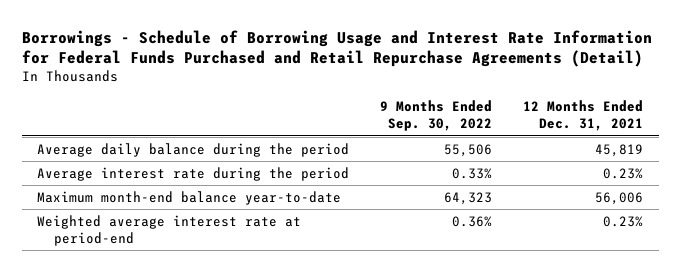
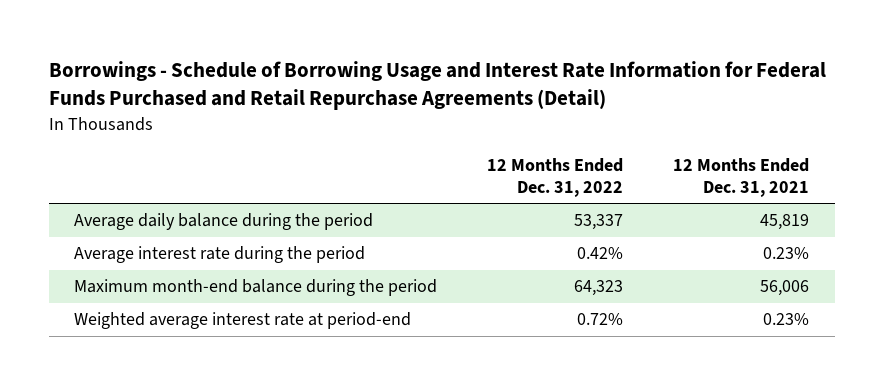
- | 9 Months Ended Sep. 30, 2022 | 12 Months Ended Dec. 31, 2021
+ | 12 Months Ended Dec. 31, 2022 | 12 Months Ended Dec. 31, 2021
- Maximum month-end balance year-to-date | 64,323 | 56,006
+ Maximum month-end balance during the period | 64,323 | 56,006

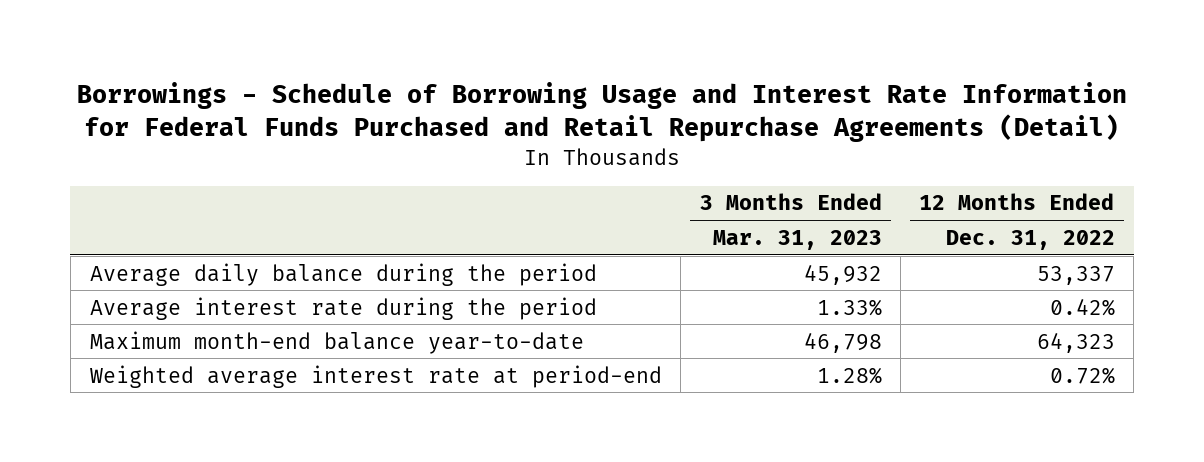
- | 12 Months Ended Dec. 31, 2022 | 12 Months Ended Dec. 31, 2021
+ | 3 Months Ended Mar. 31, 2023 | 12 Months Ended Dec. 31, 2022
- Maximum month-end balance during the period | 64,323 | 56,006
+ Maximum month-end balance year-to-date | 46,798 | 64,323

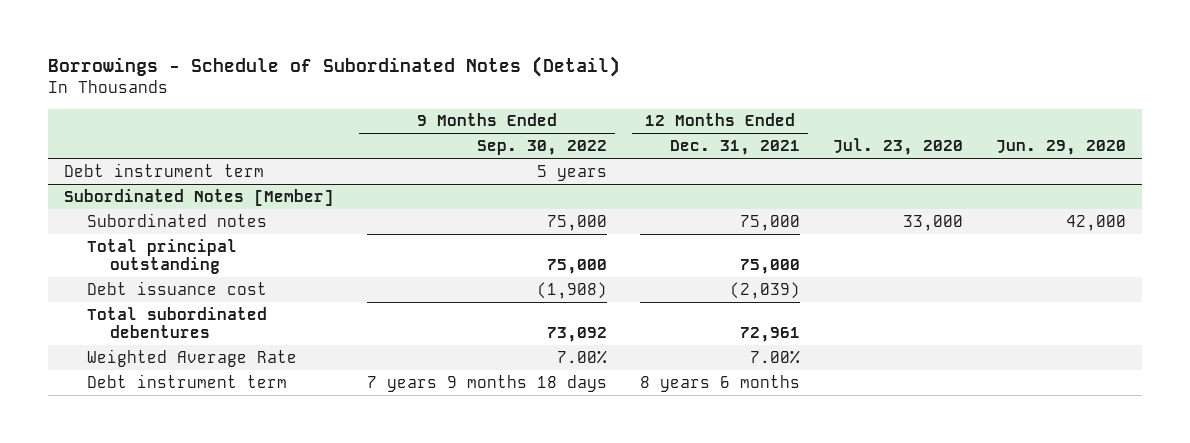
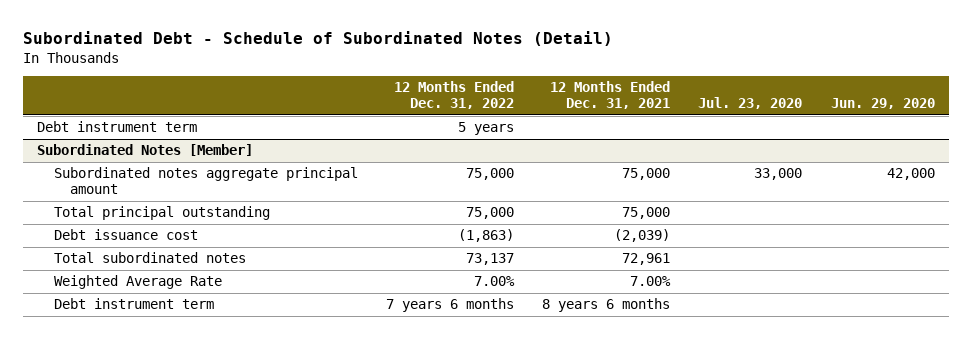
- Borrowings - Schedule of Subordinated Notes (Detail)
+ Subordinated Debt - Schedule of Subordinated Notes (Detail)
- | 9 Months Ended Sep. 30, 2022 | 12 Months Ended Dec. 31, 2021 | Jul. 23, 2020 | Jun. 29, 2020
+ | 12 Months Ended Dec. 31, 2022 | 12 Months Ended Dec. 31, 2021 | Jul. 23, 2020 | Jun. 29, 2020
@ Subordinated Notes [Member]
- Subordinated notes | 75,000 | 75,000 | 33,000 | 42,000
+ Subordinated notes aggregate principal amount | 75,000 | 75,000 | 33,000 | 42,000
- Total subordinated debentures | 73,092 | 72,961 | |
+ Total subordinated notes | 73,137 | 72,961 | |

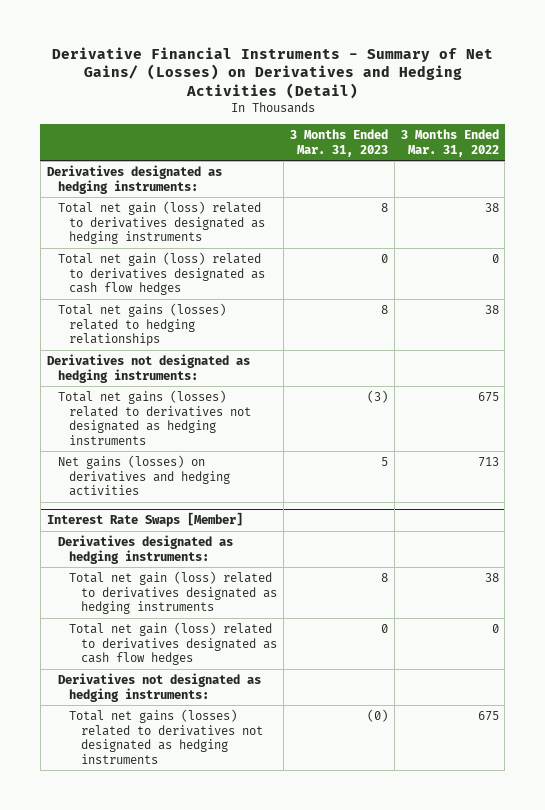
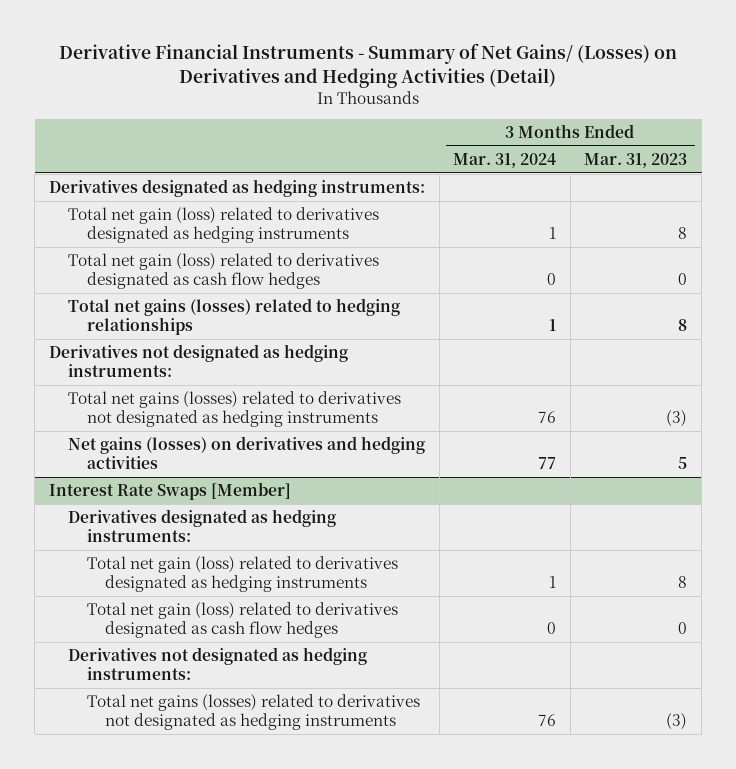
- | 3 Months Ended Mar. 31, 2023 | 3 Months Ended Mar. 31, 2022
+ | 3 Months Ended Mar. 31, 2024 | 3 Months Ended Mar. 31, 2023
@ Interest Rate Swaps [Member]
- Total net gains (losses) related to derivatives not designated as hedging instruments | (0) | 675
+ Total net gains (losses) related to derivatives not designated as hedging instruments | 76 | (3)

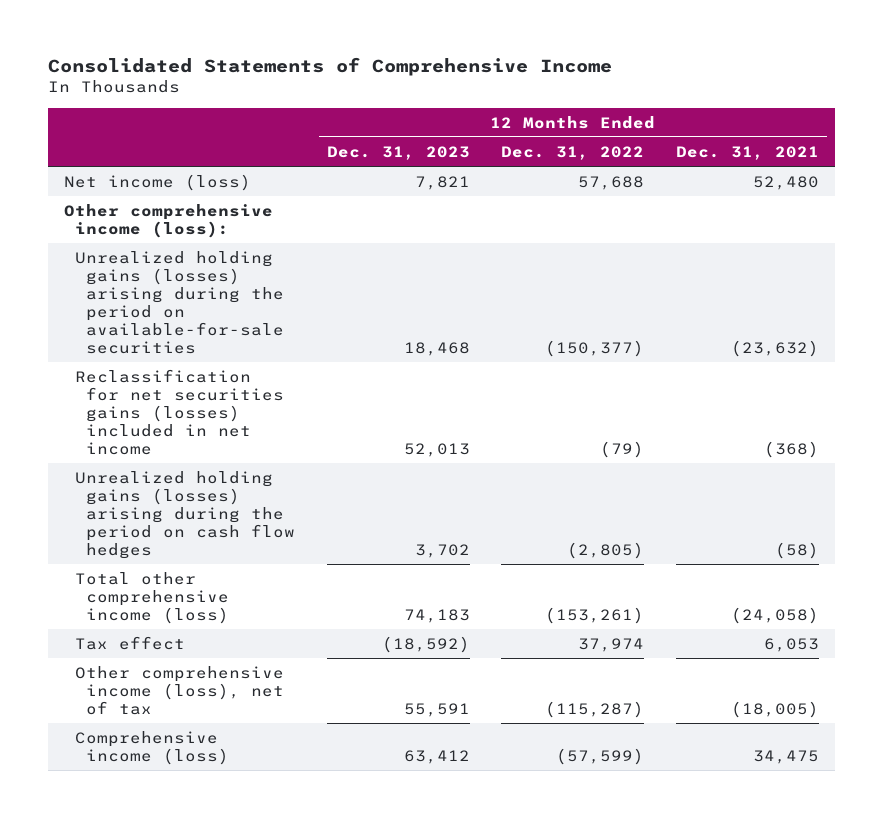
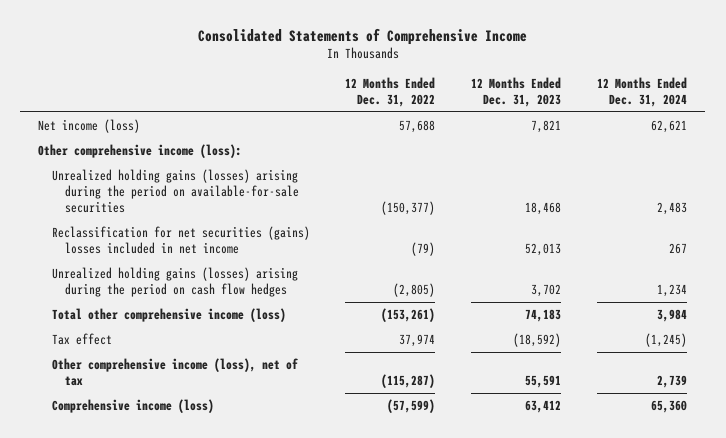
- | 12 Months Ended Dec. 31, 2023 | 12 Months Ended Dec. 31, 2022 | 12 Months Ended Dec. 31, 2021
+ | 12 Months Ended Dec. 31, 2022 | 12 Months Ended Dec. 31, 2023 | 12 Months Ended Dec. 31, 2024
- Reclassification for net securities gains (losses) included in net income | 52,013 | (79) | (368)
+ Reclassification for net securities (gains) losses included in net income | (79) | 52,013 | 267

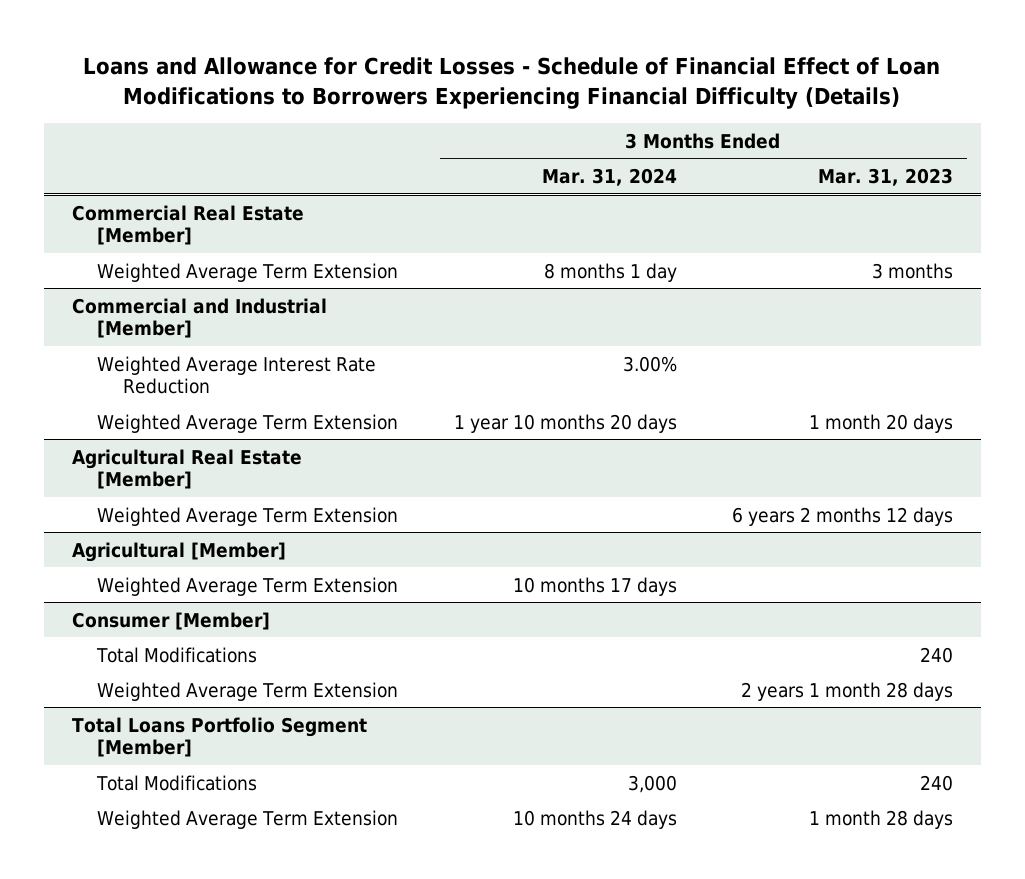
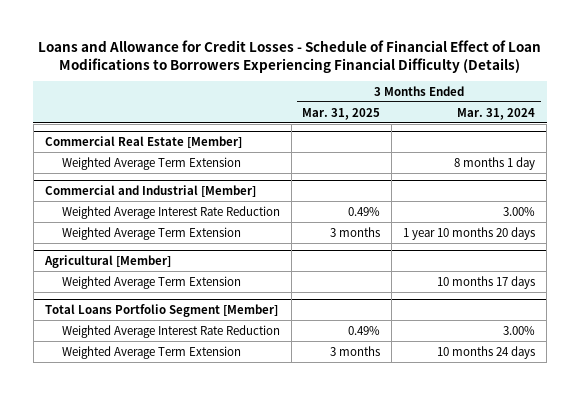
- | 3 Months Ended Mar. 31, 2024 | 3 Months Ended Mar. 31, 2023
+ | 3 Months Ended Mar. 31, 2025 | 3 Months Ended Mar. 31, 2024
- Agricultural Real Estate [Member]
- Weighted Average Term Extension | | 6 years 2 months 12 days
- Consumer [Member]
- Total Modifications | | 240
- Weighted Average Term Extension | | 2 years 1 month 28 days
@ Total Loans Portfolio Segment [Member]
- Total Modifications | 3,000 | 240
+ Weighted Average Interest Rate Reduction | 0.49% | 3.00%

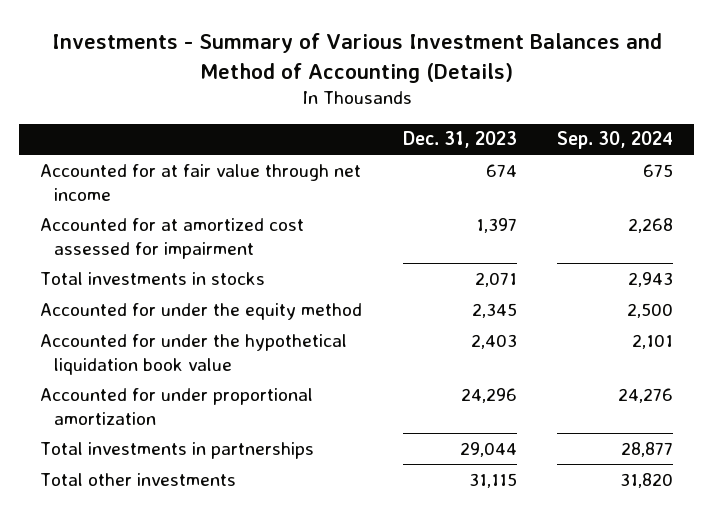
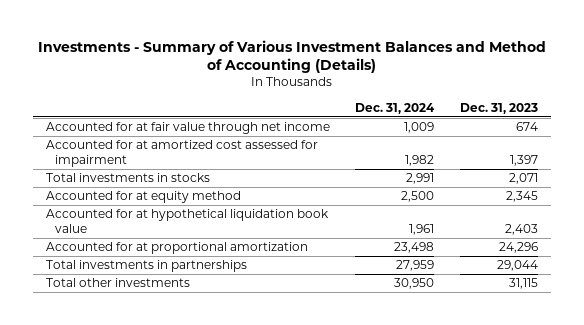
- | Dec. 31, 2023 | Sep. 30, 2024
+ | Dec. 31, 2024 | Dec. 31, 2023
- Accounted for under the equity method | 2,345 | 2,500
- Accounted for under the hypothetical liquidation book value | 2,403 | 2,101
- Accounted for under proportional amortization | 24,296 | 24,276
+ Accounted for at equity method | 2,500 | 2,345
+ Accounted for at hypothetical liquidation book value | 1,961 | 2,403
+ Accounted for at proportional amortization | 23,498 | 24,296

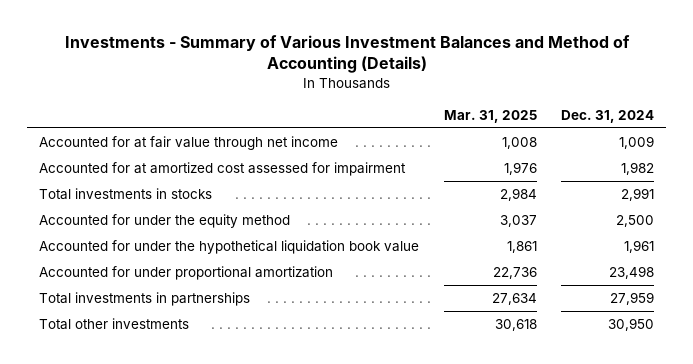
- | Dec. 31, 2024 | Dec. 31, 2023
+ | Mar. 31, 2025 | Dec. 31, 2024
- Accounted for at equity method | 2,500 | 2,345
- Accounted for at hypothetical liquidation book value | 1,961 | 2,403
- Accounted for at proportional amortization | 23,498 | 24,296
+ Accounted for under the equity method | 3,037 | 2,500
+ Accounted for under the hypothetical liquidation book value | 1,861 | 1,961
+ Accounted for under proportional amortization | 22,736 | 23,498

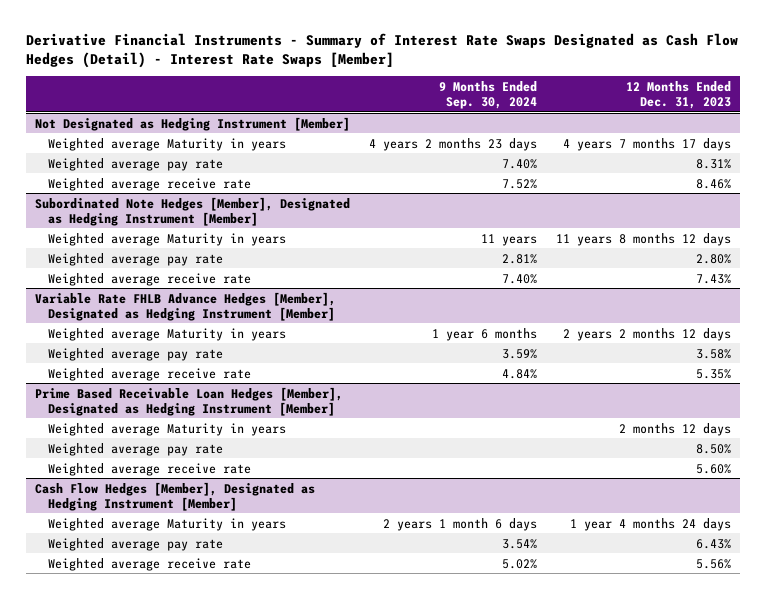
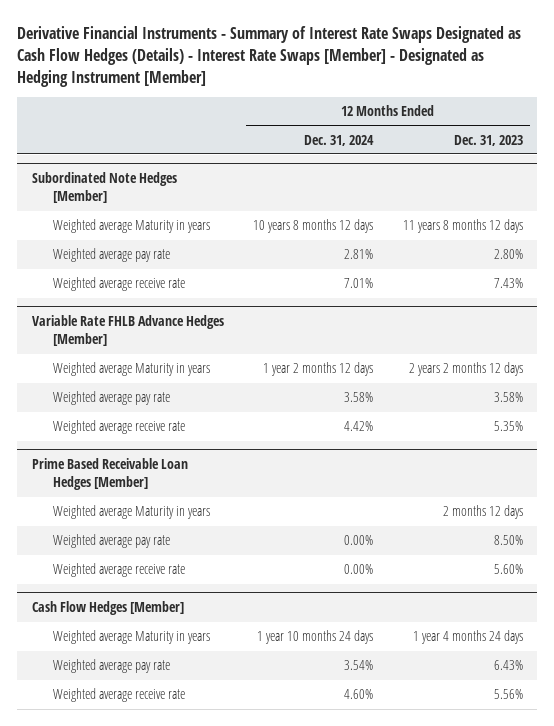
- Derivative Financial Instruments - Summary of Interest Rate Swaps Designated as Cash Flow Hedges (Detail) - Interest Rate Swaps [Member]
+ Derivative Financial Instruments - Summary of Interest Rate Swaps Designated as Cash Flow Hedges (Details) - Interest Rate Swaps [Member] - Designated as Hedging Instrument [Member]
- | 9 Months Ended Sep. 30, 2024 | 12 Months Ended Dec. 31, 2023
+ | 12 Months Ended Dec. 31, 2024 | 12 Months Ended Dec. 31, 2023
- Not Designated as Hedging Instrument [Member]
- Weighted average Maturity in years | 4 years 2 months 23 days | 4 years 7 months 17 days
- Weighted average pay rate | 7.40% | 8.31%
- Weighted average receive rate | 7.52% | 8.46%
- Subordinated Note Hedges [Member], Designated as Hedging Instrument [Member]
+ Subordinated Note Hedges [Member]
- Variable Rate FHLB Advance Hedges [Member], Designated as Hedging Instrument [Member]
+ Variable Rate FHLB Advance Hedges [Member]
- Prime Based Receivable Loan Hedges [Member], Designated as Hedging Instrument [Member]
+ Prime Based Receivable Loan Hedges [Member]
- Cash Flow Hedges [Member], Designated as Hedging Instrument [Member]
+ Cash Flow Hedges [Member]

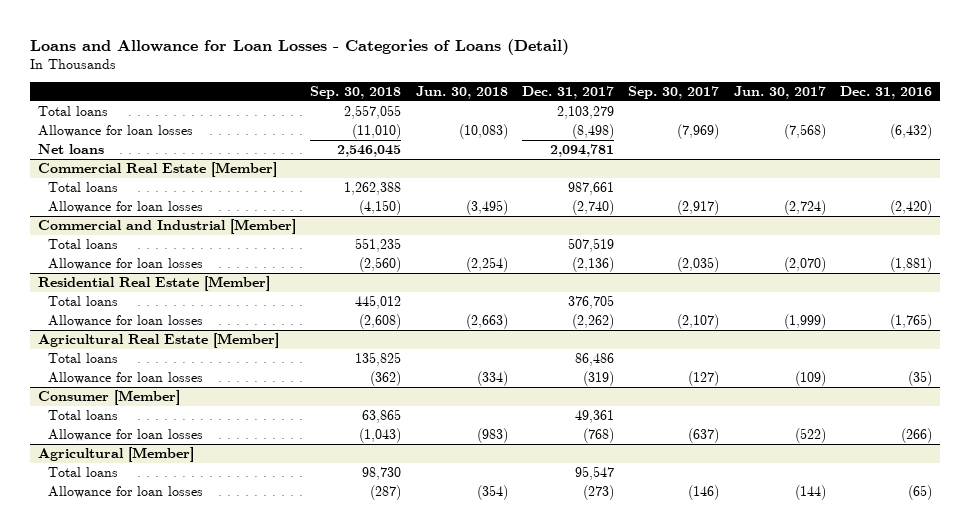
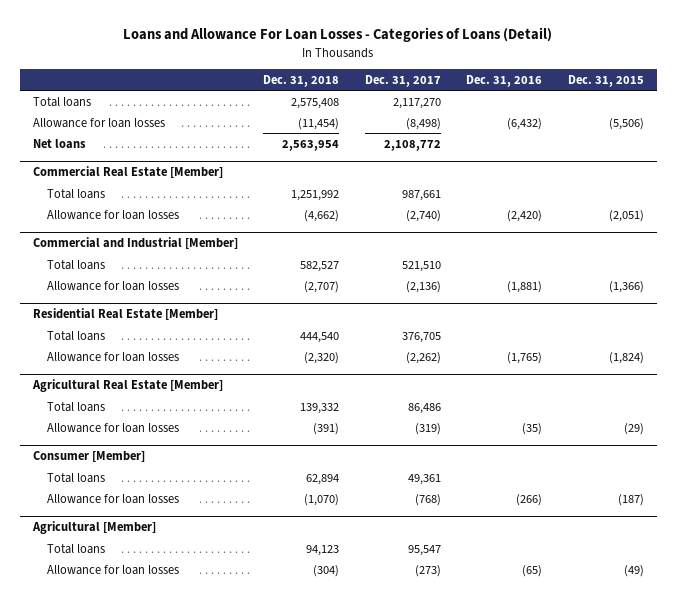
- Loans and Allowance for Loan Losses - Categories of Loans (Detail)
+ Loans and Allowance For Loan Losses - Categories of Loans (Detail)
- | Sep. 30, 2018 | Jun. 30, 2018 | Dec. 31, 2017 | Sep. 30, 2017 | Jun. 30, 2017 | Dec. 31, 2016
+ | Dec. 31, 2018 | Dec. 31, 2017 | Dec. 31, 2016 | Dec. 31, 2015
- Total loans | 2,557,055 | | 2,103,279 | | |
+ Total loans | 2,575,408 | 2,117,270 | |
- Net loans | 2,546,045 | | 2,094,781 | | |
+ Net loans | 2,563,954 | 2,108,772 | |
@ Commercial and Industrial [Member]
- Total loans | 551,235 | | 507,519 | | |
+ Total loans | 582,527 | 521,510 | |

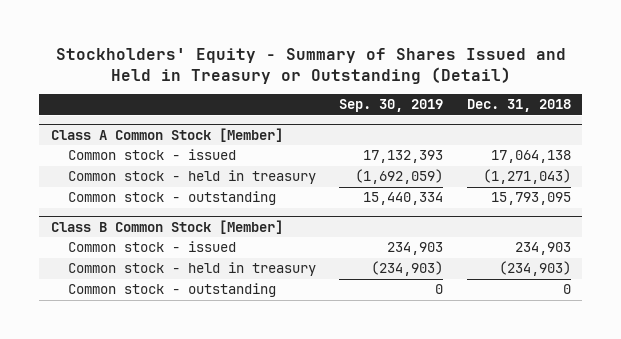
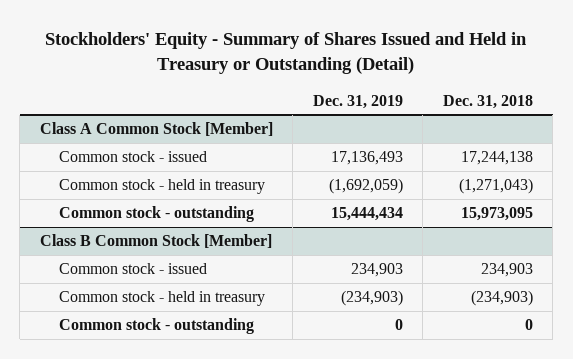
- | Sep. 30, 2019 | Dec. 31, 2018
+ | Dec. 31, 2019 | Dec. 31, 2018
@ Class A Common Stock [Member]
- Common stock - issued | 17,132,393 | 17,064,138
+ Common stock - issued | 17,136,493 | 17,244,138
- Common stock - outstanding | 15,440,334 | 15,793,095
+ Common stock - outstanding | 15,444,434 | 15,973,095

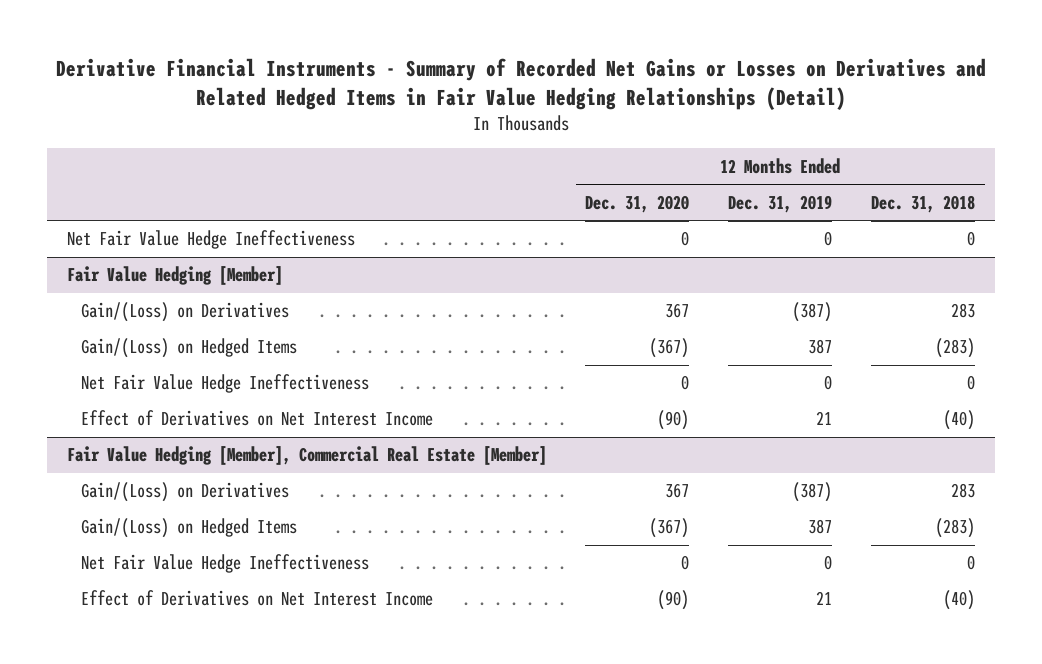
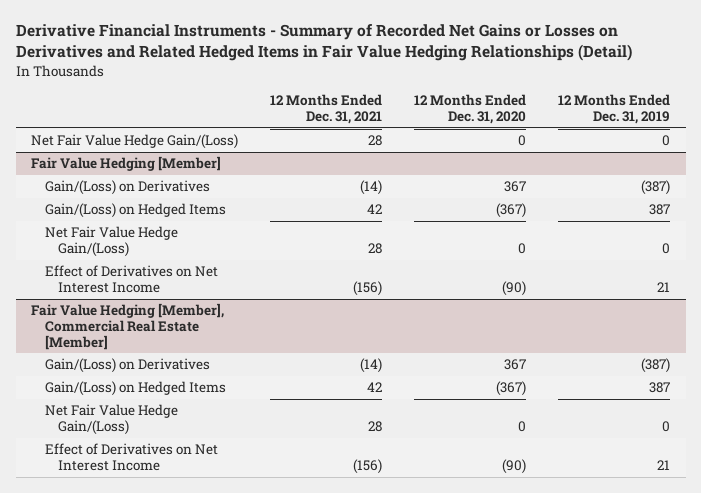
- | 12 Months Ended Dec. 31, 2020 | 12 Months Ended Dec. 31, 2019 | 12 Months Ended Dec. 31, 2018
+ | 12 Months Ended Dec. 31, 2021 | 12 Months Ended Dec. 31, 2020 | 12 Months Ended Dec. 31, 2019
- Net Fair Value Hedge Ineffectiveness | 0 | 0 | 0
+ Net Fair Value Hedge Gain/(Loss) | 28 | 0 | 0
@ Fair Value Hedging [Member]
- Net Fair Value Hedge Ineffectiveness | 0 | 0 | 0
+ Net Fair Value Hedge Gain/(Loss) | 28 | 0 | 0
@ Fair Value Hedging [Member], Commercial Real Estate [Member]
- Net Fair Value Hedge Ineffectiveness | 0 | 0 | 0
+ Net Fair Value Hedge Gain/(Loss) | 28 | 0 | 0

